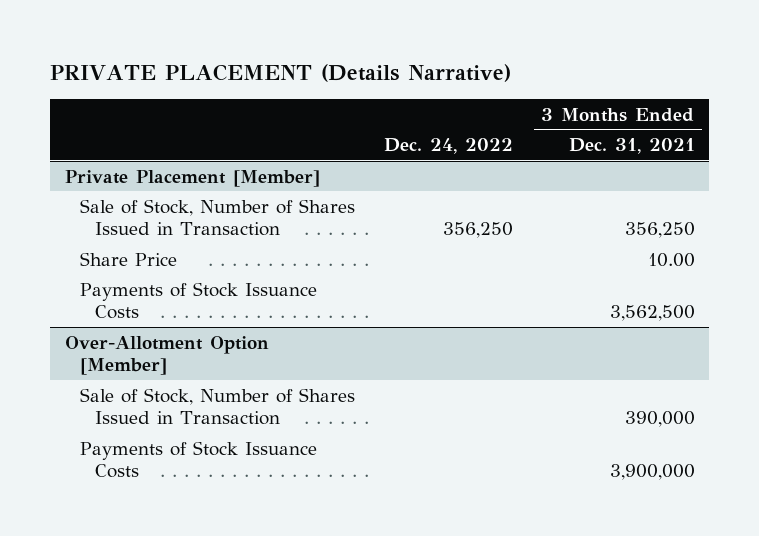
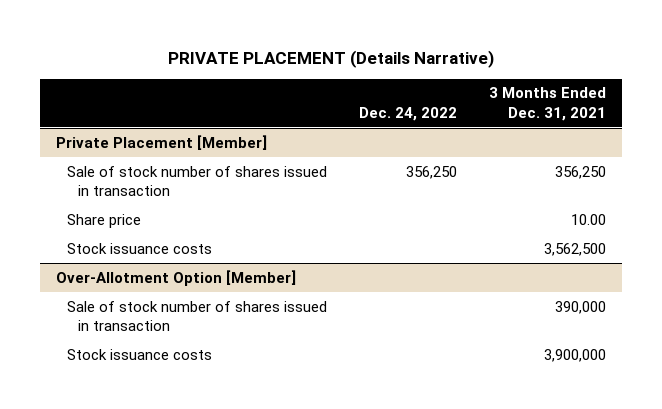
@ Private Placement [Member]
- Sale of Stock, Number of Shares Issued in Transaction | 356,250 | 356,250
- Share Price | | 10.00
- Payments of Stock Issuance Costs | | 3,562,500
+ Sale of stock number of shares issued in transaction | 356,250 | 356,250
+ Share price | | 10.00
+ Stock issuance costs | | 3,562,500
@ Over-Allotment Option [Member]
- Sale of Stock, Number of Shares Issued in Transaction | | 390,000
- Payments of Stock Issuance Costs | | 3,900,000
+ Sale of stock number of shares issued in transaction | | 390,000
+ Stock issuance costs | | 3,900,000

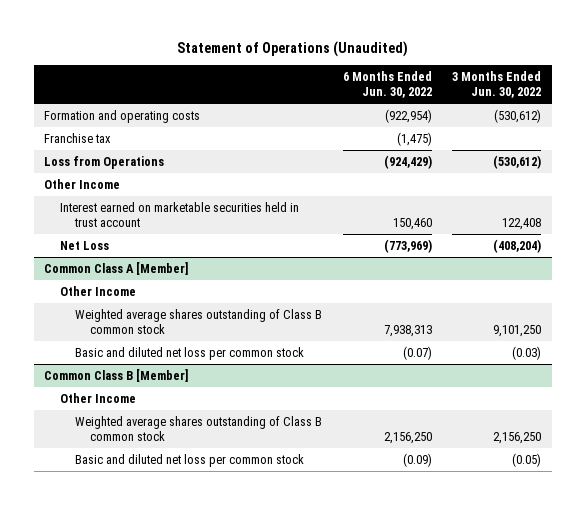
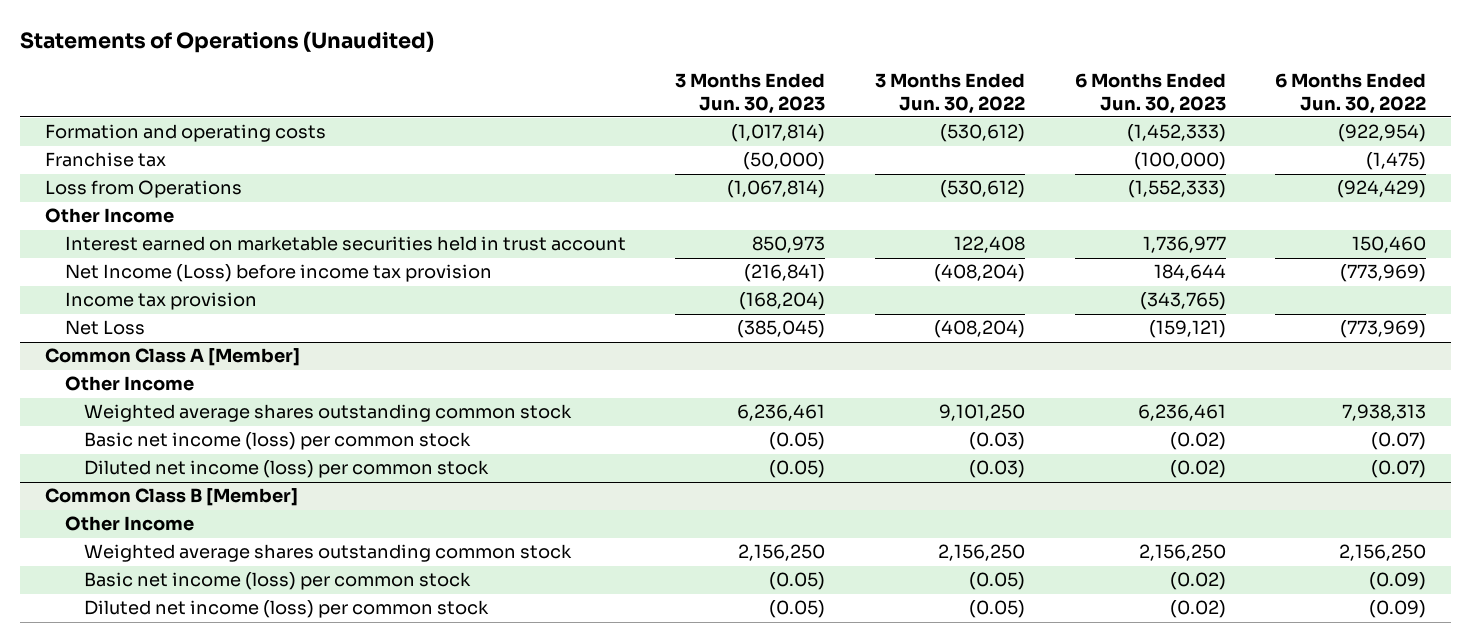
- Statement of Operations (Unaudited)
+ Statements of Operations (Unaudited)
- | 6 Months Ended Jun. 30, 2022 | 3 Months Ended Jun. 30, 2022
+ | 3 Months Ended Jun. 30, 2023 | 3 Months Ended Jun. 30, 2022 | 6 Months Ended Jun. 30, 2023 | 6 Months Ended Jun. 30, 2022
+ Net Income (Loss) before income tax provision | (216,841) | (408,204) | 184,644 | (773,969)
+ Income tax provision | (168,204) | | (343,765) |
@ Common Class A [Member]
- Weighted average shares outstanding of Class B common stock | 7,938,313 | 9,101,250
- Basic and diluted net loss per common stock | (0.07) | (0.03)
+ Weighted average shares outstanding common stock | 6,236,461 | 9,101,250 | 6,236,461 | 7,938,313
+ Basic net income (loss) per common stock | (0.05) | (0.03) | (0.02) | (0.07)
+ Diluted net income (loss) per common stock | (0.05) | (0.03) | (0.02) | (0.07)
@ Common Class B [Member]
- Weighted average shares outstanding of Class B common stock | 2,156,250 | 2,156,250
- Basic and diluted net loss per common stock | (0.09) | (0.05)
+ Weighted average shares outstanding common stock | 2,156,250 | 2,156,250 | 2,156,250 | 2,156,250
+ Basic net income (loss) per common stock | (0.05) | (0.05) | (0.02) | (0.09)
+ Diluted net income (loss) per common stock | (0.05) | (0.05) | (0.02) | (0.09)

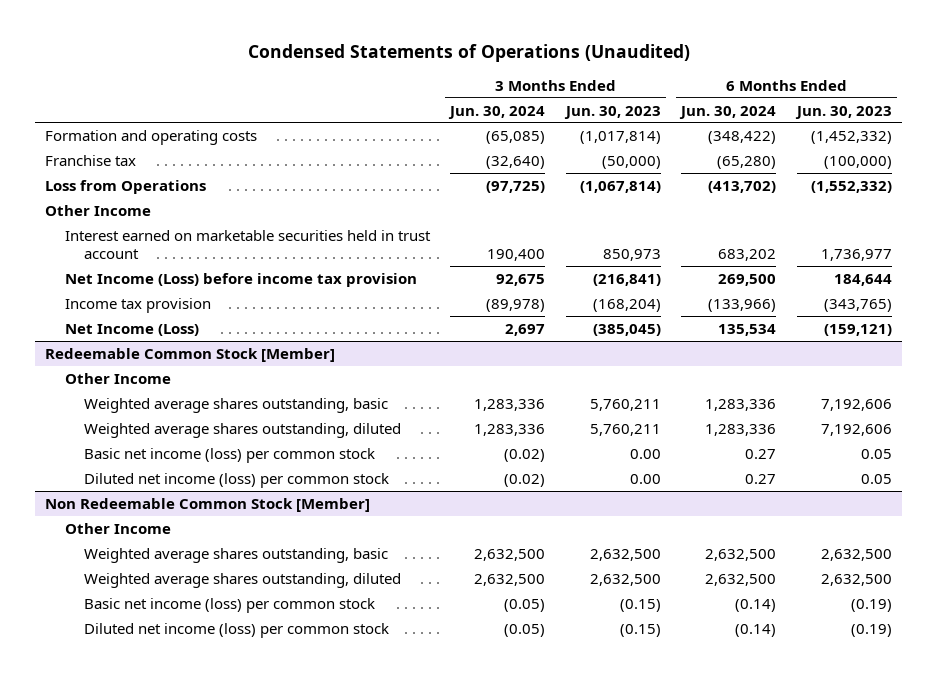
- Statements of Operations (Unaudited)
+ Condensed Statements of Operations (Unaudited)
- | 3 Months Ended Jun. 30, 2023 | 3 Months Ended Jun. 30, 2022 | 6 Months Ended Jun. 30, 2023 | 6 Months Ended Jun. 30, 2022
+ | 3 Months Ended Jun. 30, 2024 | 3 Months Ended Jun. 30, 2023 | 6 Months Ended Jun. 30, 2024 | 6 Months Ended Jun. 30, 2023
- Formation and operating costs | (1,017,814) | (530,612) | (1,452,333) | (922,954)
+ Formation and operating costs | (65,085) | (1,017,814) | (348,422) | (1,452,332)
- Loss from Operations | (1,067,814) | (530,612) | (1,552,333) | (924,429)
+ Loss from Operations | (97,725) | (1,067,814) | (413,702) | (1,552,332)
- Net Loss | (385,045) | (408,204) | (159,121) | (773,969)
- Common Class A [Member]
+ Net Income (Loss) | 2,697 | (385,045) | 135,534 | (159,121)
+ Redeemable Common Stock [Member]
- Weighted average shares outstanding common stock | 6,236,461 | 9,101,250 | 6,236,461 | 7,938,313
- Basic net income (loss) per common stock | (0.05) | (0.03) | (0.02) | (0.07)
- Diluted net income (loss) per common stock | (0.05) | (0.03) | (0.02) | (0.07)
- Common Class B [Member]
+ Weighted average shares outstanding, basic | 1,283,336 | 5,760,211 | 1,283,336 | 7,192,606
+ Weighted average shares outstanding, diluted | 1,283,336 | 5,760,211 | 1,283,336 | 7,192,606
+ Basic net income (loss) per common stock | (0.02) | 0.00 | 0.27 | 0.05
+ Diluted net income (loss) per common stock | (0.02) | 0.00 | 0.27 | 0.05
+ Non Redeemable Common Stock [Member]
- Weighted average shares outstanding common stock | 2,156,250 | 2,156,250 | 2,156,250 | 2,156,250
- Basic net income (loss) per common stock | (0.05) | (0.05) | (0.02) | (0.09)
- Diluted net income (loss) per common stock | (0.05) | (0.05) | (0.02) | (0.09)
+ Weighted average shares outstanding, basic | 2,632,500 | 2,632,500 | 2,632,500 | 2,632,500
+ Weighted average shares outstanding, diluted | 2,632,500 | 2,632,500 | 2,632,500 | 2,632,500
+ Basic net income (loss) per common stock | (0.05) | (0.15) | (0.14) | (0.19)
+ Diluted net income (loss) per common stock | (0.05) | (0.15) | (0.14) | (0.19)

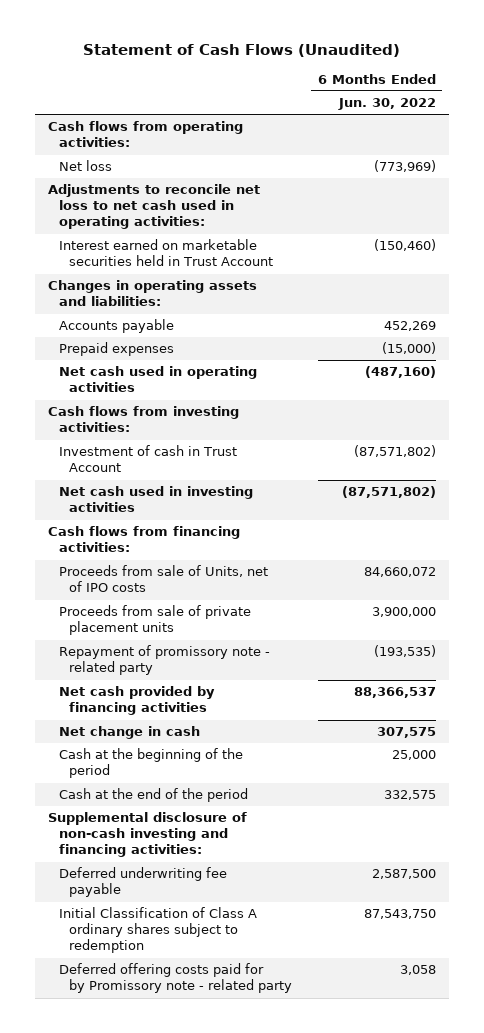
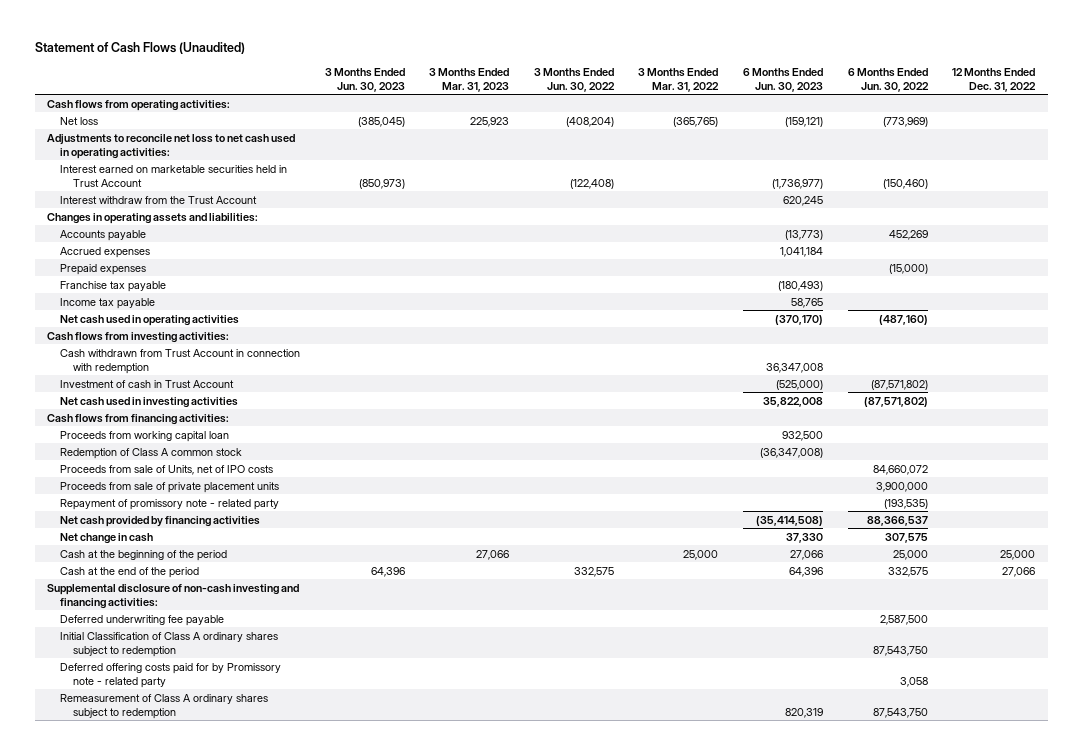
- | 6 Months Ended Jun. 30, 2022
+ | 3 Months Ended Jun. 30, 2023 | 3 Months Ended Mar. 31, 2023 | 3 Months Ended Jun. 30, 2022 | 3 Months Ended Mar. 31, 2022 | 6 Months Ended Jun. 30, 2023 | 6 Months Ended Jun. 30, 2022 | 12 Months Ended Dec. 31, 2022
+ Interest withdraw from the Trust Account | | | | | 620,245 | |
+ Accrued expenses | | | | | 1,041,184 | |
+ Franchise tax payable | | | | | (180,493) | |
+ Income tax payable | | | | | 58,765 | |
+ Cash withdrawn from Trust Account in connection with redemption | | | | | 36,347,008 | |
+ Proceeds from working capital loan | | | | | 932,500 | |
+ Redemption of Class A common stock | | | | | (36,347,008) | |
+ Remeasurement of Class A ordinary shares subject to redemption | | | | | 820,319 | 87,543,750 |

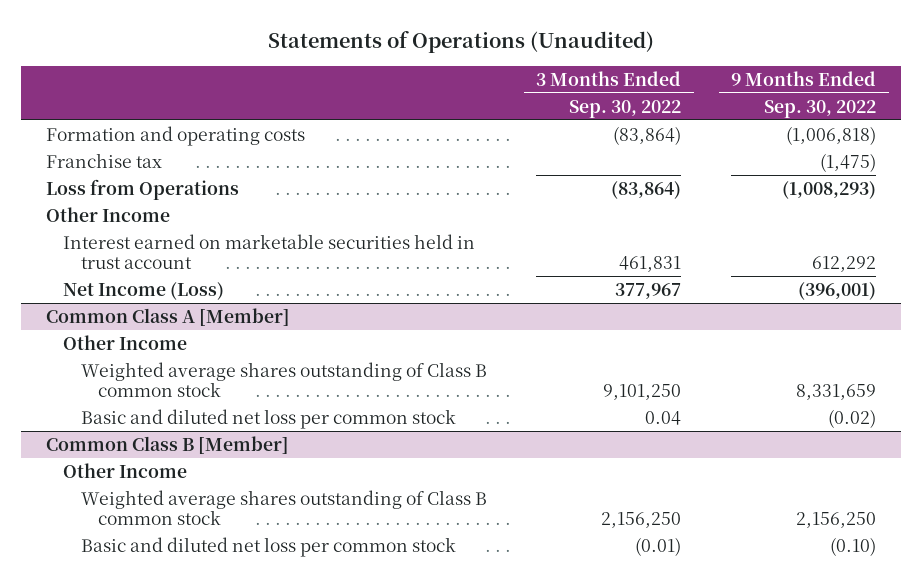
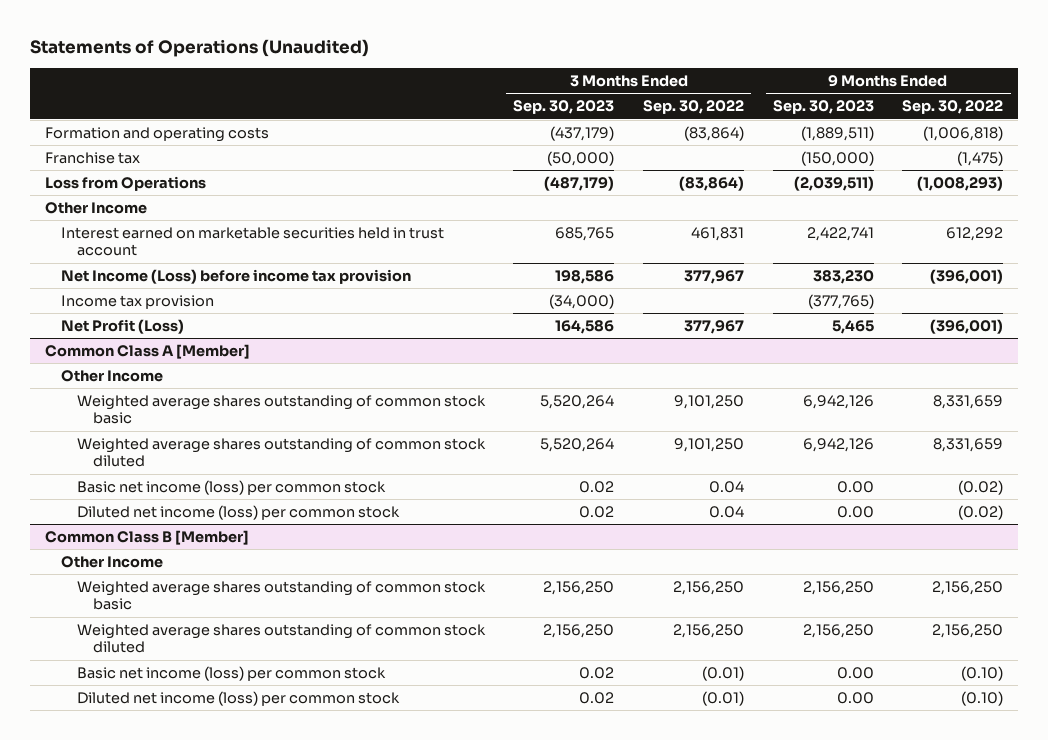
- | 3 Months Ended Sep. 30, 2022 | 9 Months Ended Sep. 30, 2022
+ | 3 Months Ended Sep. 30, 2023 | 3 Months Ended Sep. 30, 2022 | 9 Months Ended Sep. 30, 2023 | 9 Months Ended Sep. 30, 2022
- Net Income (Loss) | 377,967 | (396,001)
+ Net Income (Loss) before income tax provision | 198,586 | 377,967 | 383,230 | (396,001)
+ Income tax provision | (34,000) | | (377,765) |
+ Net Profit (Loss) | 164,586 | 377,967 | 5,465 | (396,001)
@ Common Class A [Member]
- Weighted average shares outstanding of Class B common stock | 9,101,250 | 8,331,659
- Basic and diluted net loss per common stock | 0.04 | (0.02)
+ Weighted average shares outstanding of common stock basic | 5,520,264 | 9,101,250 | 6,942,126 | 8,331,659
+ Weighted average shares outstanding of common stock diluted | 5,520,264 | 9,101,250 | 6,942,126 | 8,331,659
+ Basic net income (loss) per common stock | 0.02 | 0.04 | 0.00 | (0.02)
+ Diluted net income (loss) per common stock | 0.02 | 0.04 | 0.00 | (0.02)
@ Common Class B [Member]
- Weighted average shares outstanding of Class B common stock | 2,156,250 | 2,156,250
- Basic and diluted net loss per common stock | (0.01) | (0.10)
+ Weighted average shares outstanding of common stock basic | 2,156,250 | 2,156,250 | 2,156,250 | 2,156,250
+ Weighted average shares outstanding of common stock diluted | 2,156,250 | 2,156,250 | 2,156,250 | 2,156,250
+ Basic net income (loss) per common stock | 0.02 | (0.01) | 0.00 | (0.10)
+ Diluted net income (loss) per common stock | 0.02 | (0.01) | 0.00 | (0.10)

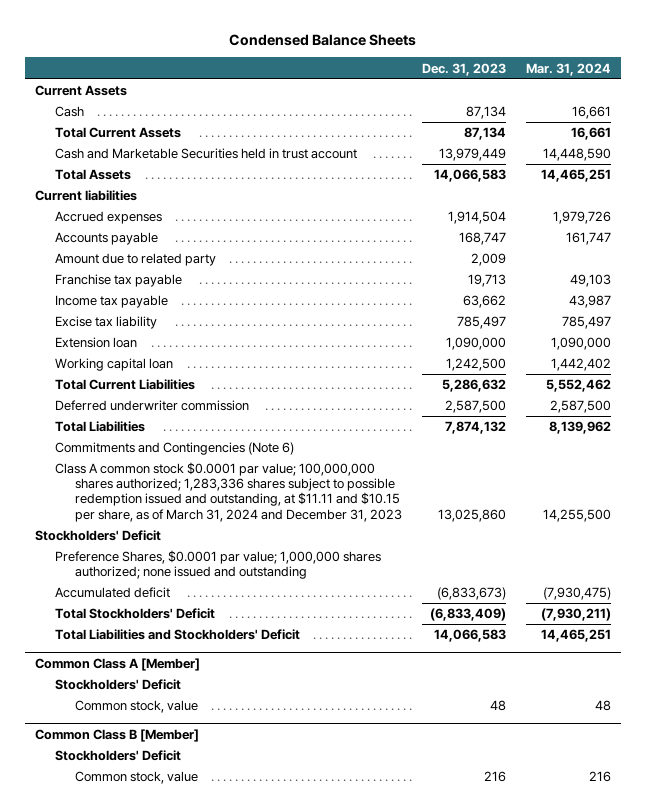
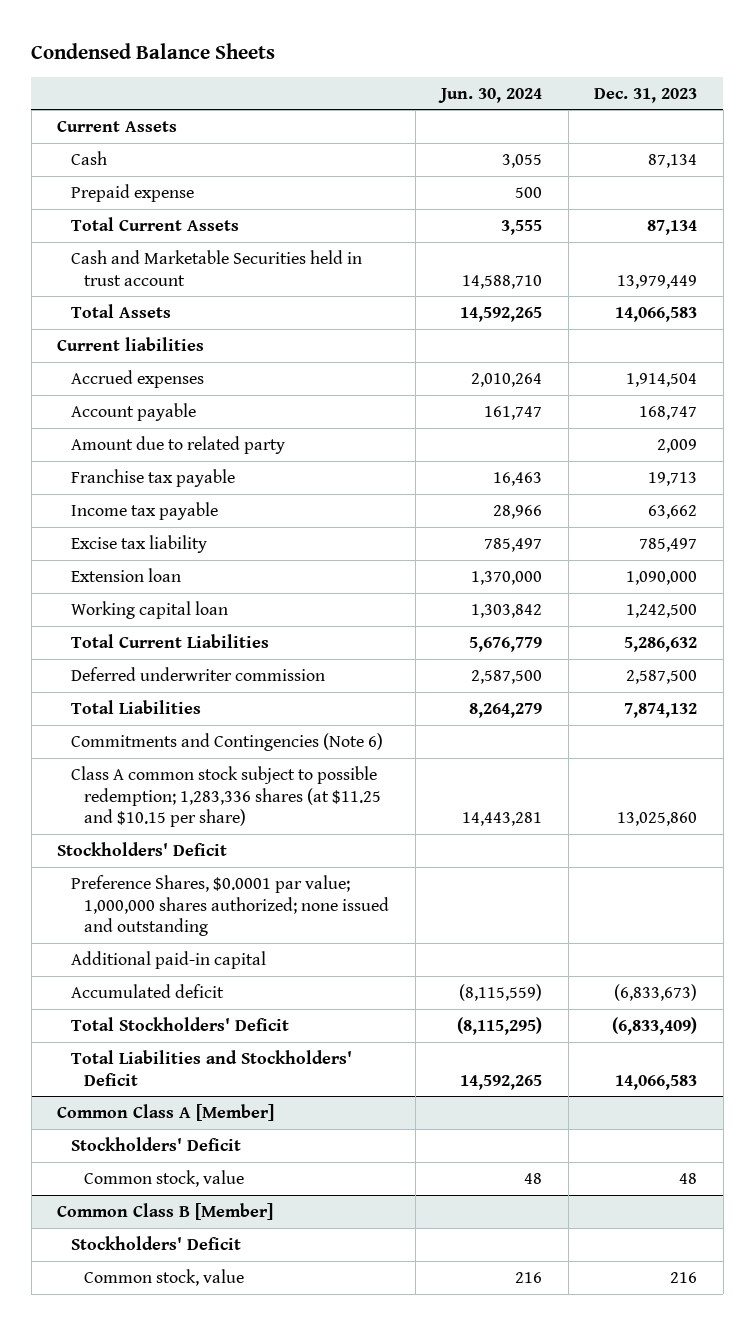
- | Dec. 31, 2023 | Mar. 31, 2024
+ | Jun. 30, 2024 | Dec. 31, 2023
+ Prepaid expense | 500 |
- Accounts payable | 168,747 | 161,747
+ Account payable | 161,747 | 168,747
- Class A common stock $0.0001 par value; 100,000,000 shares authorized; 1,283,336 shares subject to possible redemption issued and outstanding, at $11.11 and $10.15 per share, as of March 31, 2024 and December 31, 2023 | 13,025,860 | 14,255,500
+ Class A common stock subject to possible redemption; 1,283,336 shares (at $11.25 and $10.15 per share) | 14,443,281 | 13,025,860
+ Additional paid-in capital

